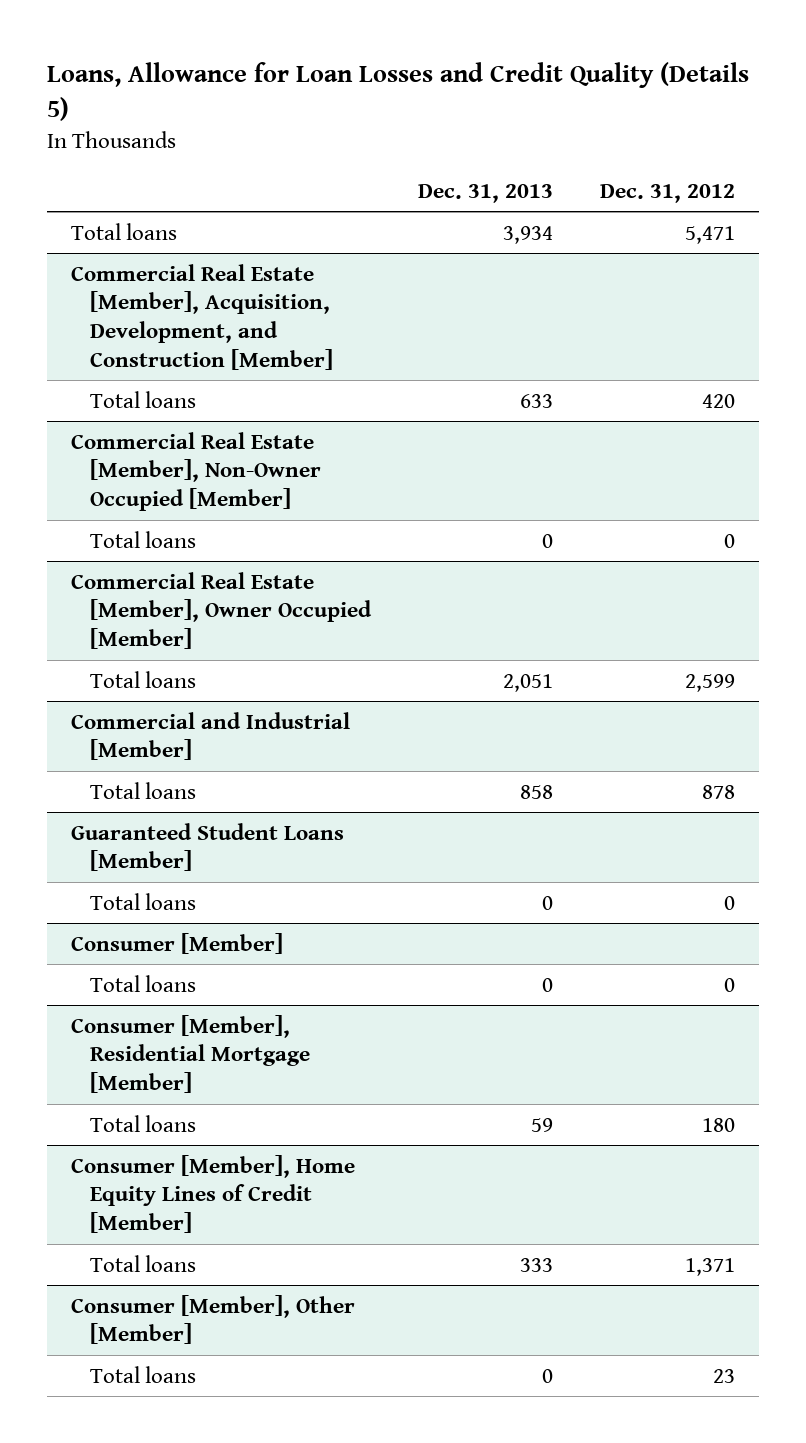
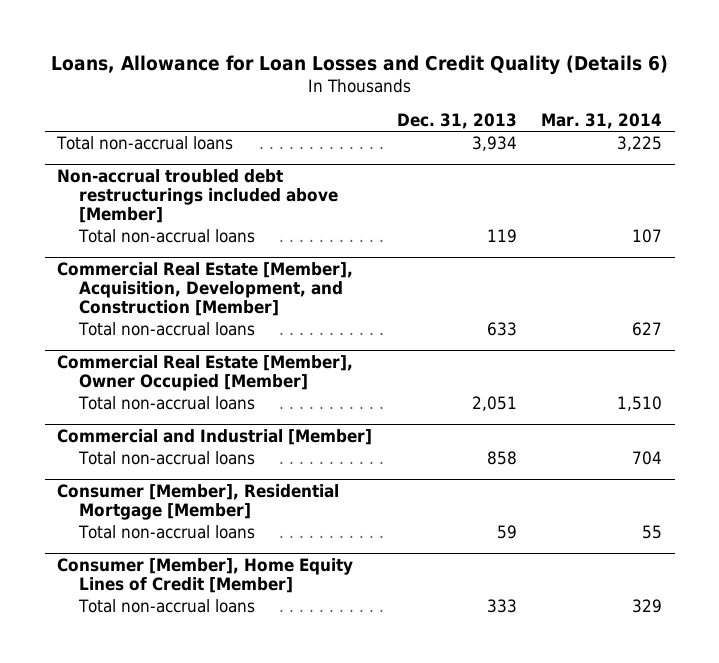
- Loans, Allowance for Loan Losses and Credit Quality (Details 5)
+ Loans, Allowance for Loan Losses and Credit Quality (Details 6)
- | Dec. 31, 2013 | Dec. 31, 2012
+ | Dec. 31, 2013 | Mar. 31, 2014
- Total loans | 3,934 | 5,471
+ Total non-accrual loans | 3,934 | 3,225
+ Non-accrual troubled debt restructurings included above [Member]
+ Total non-accrual loans | 119 | 107
@ Commercial Real Estate [Member], Acquisition, Development, and Construction [Member]
- Total loans | 633 | 420
- Commercial Real Estate [Member], Non-Owner Occupied [Member]
- Total loans | 0 | 0
@ Commercial Real Estate [Member], Acquisition, Development, and Construction [Member]
+ Total non-accrual loans | 633 | 627
@ Commercial Real Estate [Member], Owner Occupied [Member]
- Total loans | 2,051 | 2,599
+ Total non-accrual loans | 2,051 | 1,510
@ Commercial and Industrial [Member]
- Total loans | 858 | 878
- Guaranteed Student Loans [Member]
- Total loans | 0 | 0
- Consumer [Member]
- Total loans | 0 | 0
@ Commercial and Industrial [Member]
+ Total non-accrual loans | 858 | 704
@ Consumer [Member], Residential Mortgage [Member]
- Total loans | 59 | 180
+ Total non-accrual loans | 59 | 55
@ Consumer [Member], Home Equity Lines of Credit [Member]
- Total loans | 333 | 1,371
- Consumer [Member], Other [Member]
- Total loans | 0 | 23
@ Consumer [Member], Home Equity Lines of Credit [Member]
+ Total non-accrual loans | 333 | 329

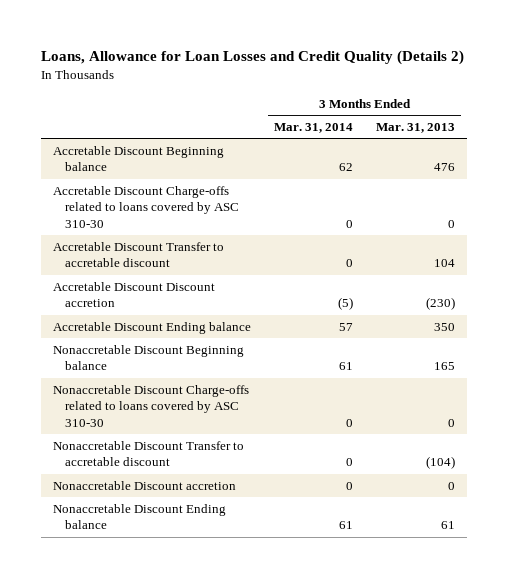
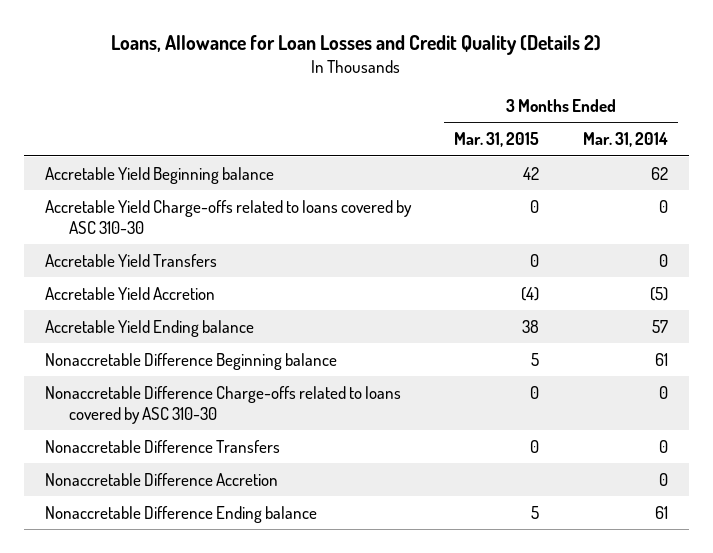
- | 3 Months Ended Mar. 31, 2014 | 3 Months Ended Mar. 31, 2013
+ | 3 Months Ended Mar. 31, 2015 | 3 Months Ended Mar. 31, 2014
- Accretable Discount Beginning balance | 62 | 476
- Accretable Discount Charge-offs related to loans covered by ASC 310-30 | 0 | 0
- Accretable Discount Transfer to accretable discount | 0 | 104
- Accretable Discount Discount accretion | (5) | (230)
- Accretable Discount Ending balance | 57 | 350
- Nonaccretable Discount Beginning balance | 61 | 165
- Nonaccretable Discount Charge-offs related to loans covered by ASC 310-30 | 0 | 0
- Nonaccretable Discount Transfer to accretable discount | 0 | (104)
- Nonaccretable Discount accretion | 0 | 0
- Nonaccretable Discount Ending balance | 61 | 61
+ Accretable Yield Beginning balance | 42 | 62
+ Accretable Yield Charge-offs related to loans covered by ASC 310-30 | 0 | 0
+ Accretable Yield Transfers | 0 | 0
+ Accretable Yield Accretion | (4) | (5)
+ Accretable Yield Ending balance | 38 | 57
+ Nonaccretable Difference Beginning balance | 5 | 61
+ Nonaccretable Difference Charge-offs related to loans covered by ASC 310-30 | 0 | 0
+ Nonaccretable Difference Transfers | 0 | 0
+ Nonaccretable Difference Accretion | | 0
+ Nonaccretable Difference Ending balance | 5 | 61

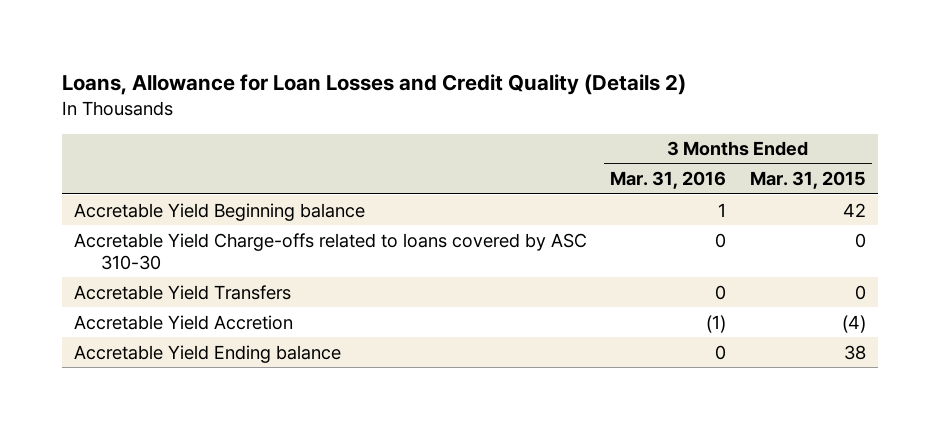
- | 3 Months Ended Mar. 31, 2015 | 3 Months Ended Mar. 31, 2014
+ | 3 Months Ended Mar. 31, 2016 | 3 Months Ended Mar. 31, 2015
- Nonaccretable Difference Beginning balance | 5 | 61
- Nonaccretable Difference Charge-offs related to loans covered by ASC 310-30 | 0 | 0
- Nonaccretable Difference Transfers | 0 | 0
- Nonaccretable Difference Accretion | | 0
- Nonaccretable Difference Ending balance | 5 | 61

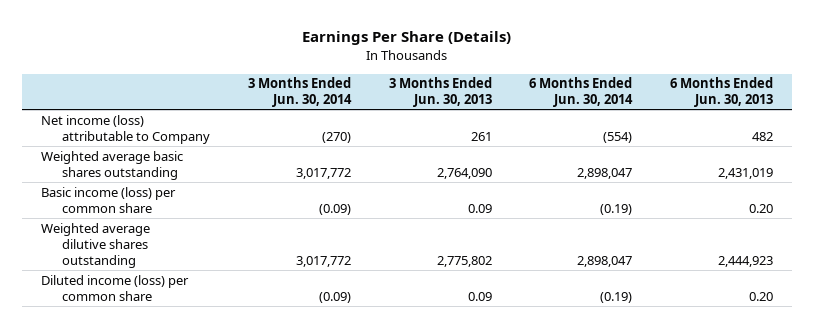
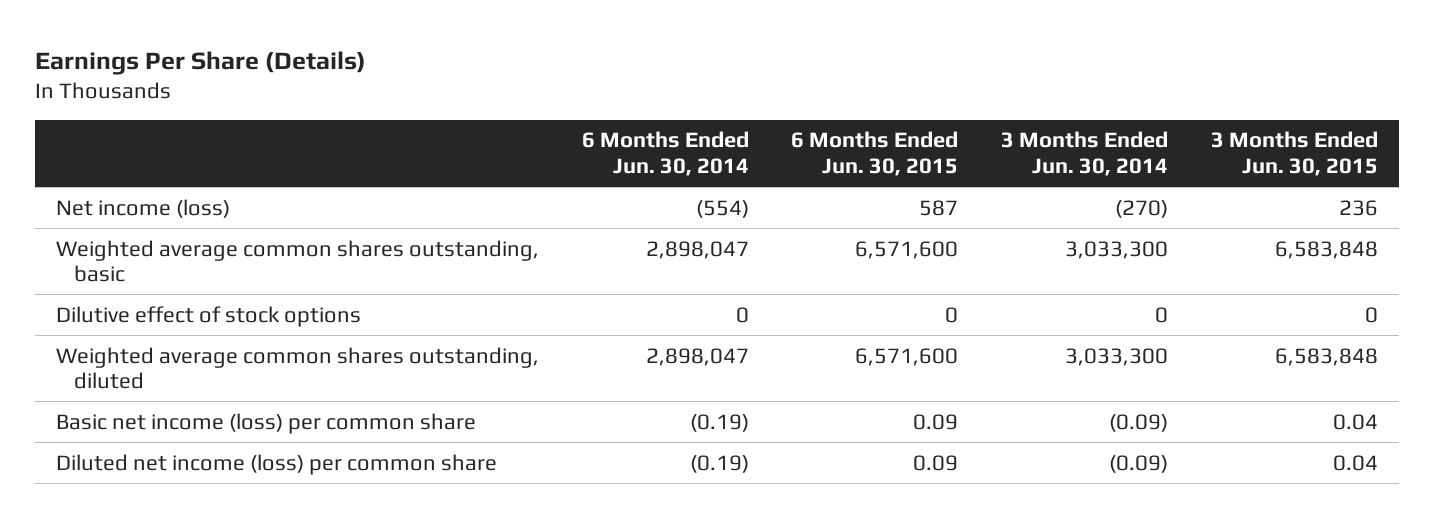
- | 3 Months Ended Jun. 30, 2014 | 3 Months Ended Jun. 30, 2013 | 6 Months Ended Jun. 30, 2014 | 6 Months Ended Jun. 30, 2013
+ | 6 Months Ended Jun. 30, 2014 | 6 Months Ended Jun. 30, 2015 | 3 Months Ended Jun. 30, 2014 | 3 Months Ended Jun. 30, 2015
- Net income (loss) attributable to Company | (270) | 261 | (554) | 482
- Weighted average basic shares outstanding | 3,017,772 | 2,764,090 | 2,898,047 | 2,431,019
- Basic income (loss) per common share | (0.09) | 0.09 | (0.19) | 0.20
- Weighted average dilutive shares outstanding | 3,017,772 | 2,775,802 | 2,898,047 | 2,444,923
- Diluted income (loss) per common share | (0.09) | 0.09 | (0.19) | 0.20
+ Net income (loss) | (554) | 587 | (270) | 236
+ Weighted average common shares outstanding, basic | 2,898,047 | 6,571,600 | 3,033,300 | 6,583,848
+ Dilutive effect of stock options | 0 | 0 | 0 | 0
+ Weighted average common shares outstanding, diluted | 2,898,047 | 6,571,600 | 3,033,300 | 6,583,848
+ Basic net income (loss) per common share | (0.19) | 0.09 | (0.09) | 0.04
+ Diluted net income (loss) per common share | (0.19) | 0.09 | (0.09) | 0.04

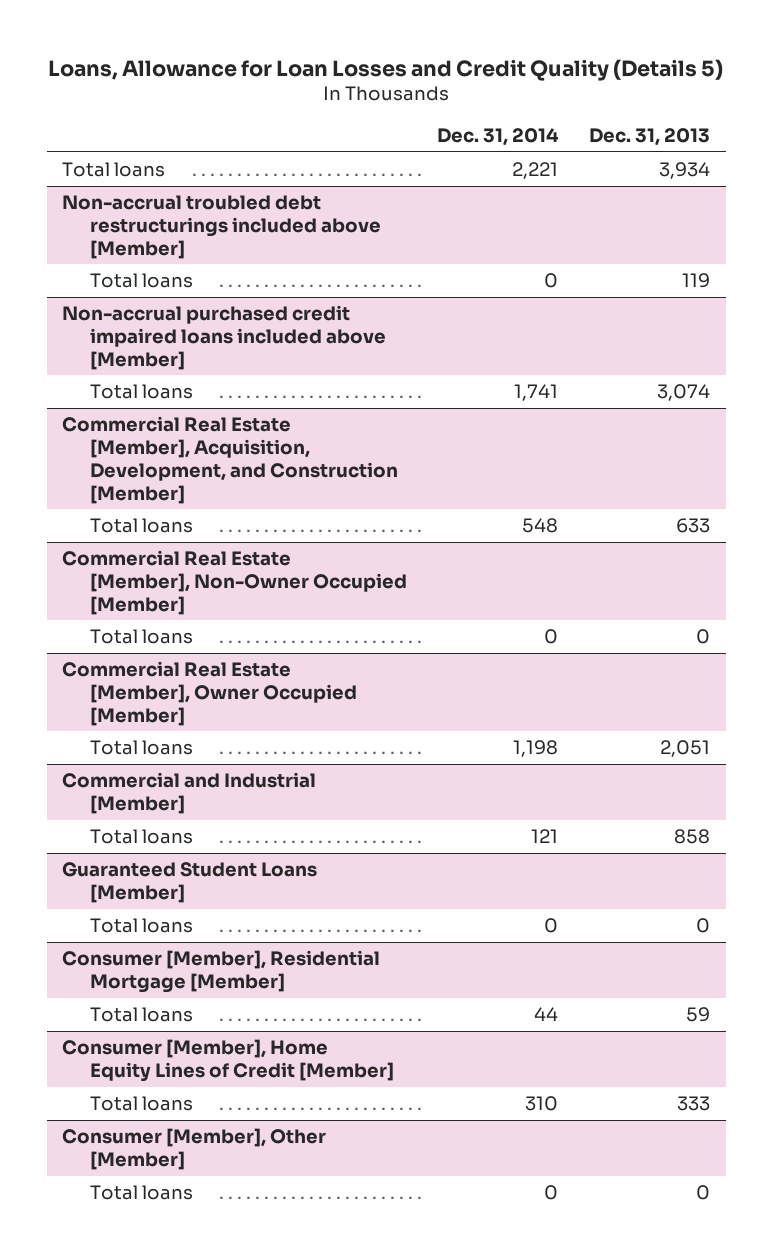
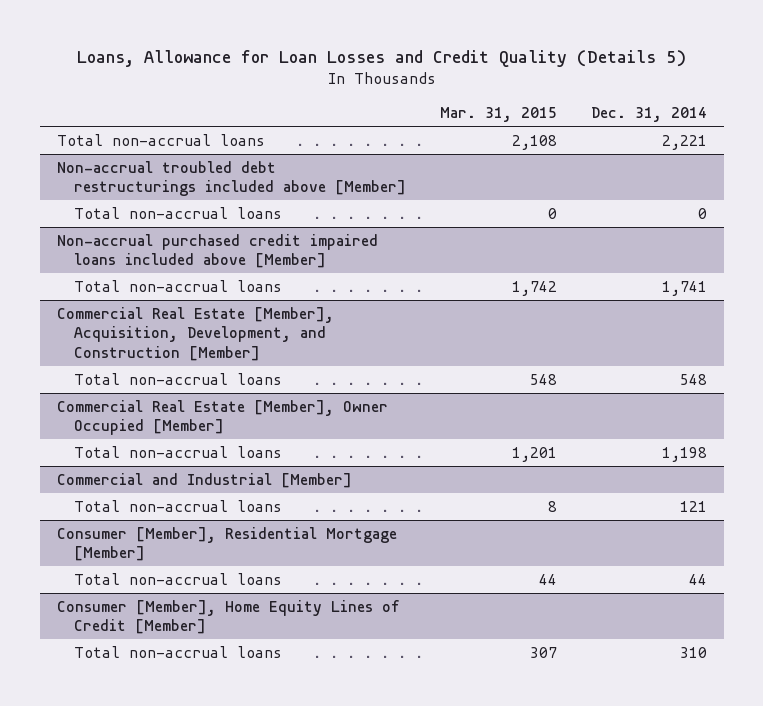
- | Dec. 31, 2014 | Dec. 31, 2013
+ | Mar. 31, 2015 | Dec. 31, 2014
- Total loans | 2,221 | 3,934
+ Total non-accrual loans | 2,108 | 2,221
@ Non-accrual troubled debt restructurings included above [Member]
- Total loans | 0 | 119
+ Total non-accrual loans | 0 | 0
@ Non-accrual purchased credit impaired loans included above [Member]
- Total loans | 1,741 | 3,074
+ Total non-accrual loans | 1,742 | 1,741
@ Commercial Real Estate [Member], Acquisition, Development, and Construction [Member]
- Total loans | 548 | 633
- Commercial Real Estate [Member], Non-Owner Occupied [Member]
- Total loans | 0 | 0
@ Commercial Real Estate [Member], Acquisition, Development, and Construction [Member]
+ Total non-accrual loans | 548 | 548
@ Commercial Real Estate [Member], Owner Occupied [Member]
- Total loans | 1,198 | 2,051
+ Total non-accrual loans | 1,201 | 1,198
@ Commercial and Industrial [Member]
- Total loans | 121 | 858
- Guaranteed Student Loans [Member]
- Total loans | 0 | 0
@ Commercial and Industrial [Member]
+ Total non-accrual loans | 8 | 121
@ Consumer [Member], Residential Mortgage [Member]
- Total loans | 44 | 59
+ Total non-accrual loans | 44 | 44
@ Consumer [Member], Home Equity Lines of Credit [Member]
- Total loans | 310 | 333
- Consumer [Member], Other [Member]
- Total loans | 0 | 0
@ Consumer [Member], Home Equity Lines of Credit [Member]
+ Total non-accrual loans | 307 | 310

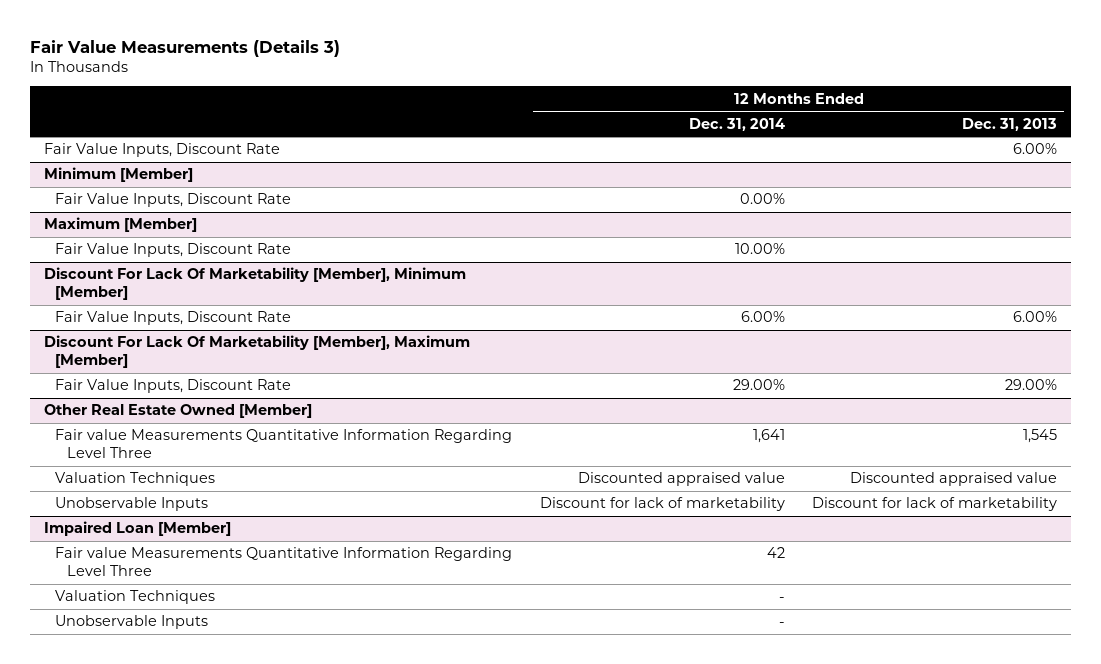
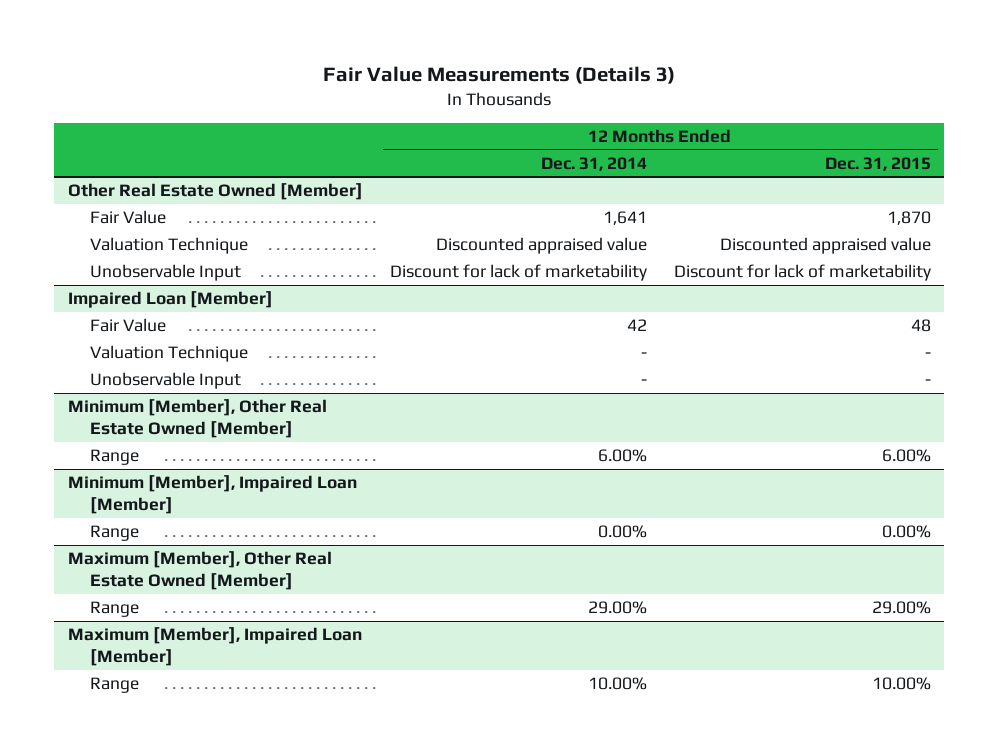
- | 12 Months Ended Dec. 31, 2014 | 12 Months Ended Dec. 31, 2013
+ | 12 Months Ended Dec. 31, 2014 | 12 Months Ended Dec. 31, 2015
- Fair Value Inputs, Discount Rate | | 6.00%
- Minimum [Member]
- Fair Value Inputs, Discount Rate | 0.00% |
- Maximum [Member]
- Fair Value Inputs, Discount Rate | 10.00% |
- Discount For Lack Of Marketability [Member], Minimum [Member]
- Fair Value Inputs, Discount Rate | 6.00% | 6.00%
- Discount For Lack Of Marketability [Member], Maximum [Member]
- Fair Value Inputs, Discount Rate | 29.00% | 29.00%
@ Other Real Estate Owned [Member]
- Fair value Measurements Quantitative Information Regarding Level Three | 1,641 | 1,545
- Valuation Techniques | Discounted appraised value | Discounted appraised value
- Unobservable Inputs | Discount for lack of marketability | Discount for lack of marketability
+ Fair Value | 1,641 | 1,870
+ Valuation Technique | Discounted appraised value | Discounted appraised value
+ Unobservable Input | Discount for lack of marketability | Discount for lack of marketability
@ Impaired Loan [Member]
- Fair value Measurements Quantitative Information Regarding Level Three | 42 |
- Valuation Techniques | - |
- Unobservable Inputs | - |
+ Fair Value | 42 | 48
+ Valuation Technique | - | -
+ Unobservable Input | - | -
+ Minimum [Member], Other Real Estate Owned [Member]
+ Range | 6.00% | 6.00%
+ Minimum [Member], Impaired Loan [Member]
+ Range | 0.00% | 0.00%
+ Maximum [Member], Other Real Estate Owned [Member]
+ Range | 29.00% | 29.00%
+ Maximum [Member], Impaired Loan [Member]
+ Range | 10.00% | 10.00%

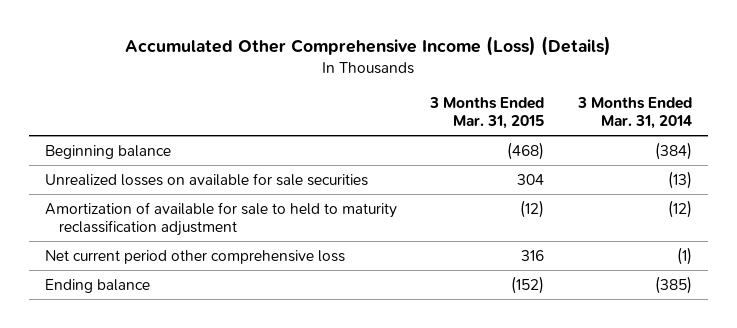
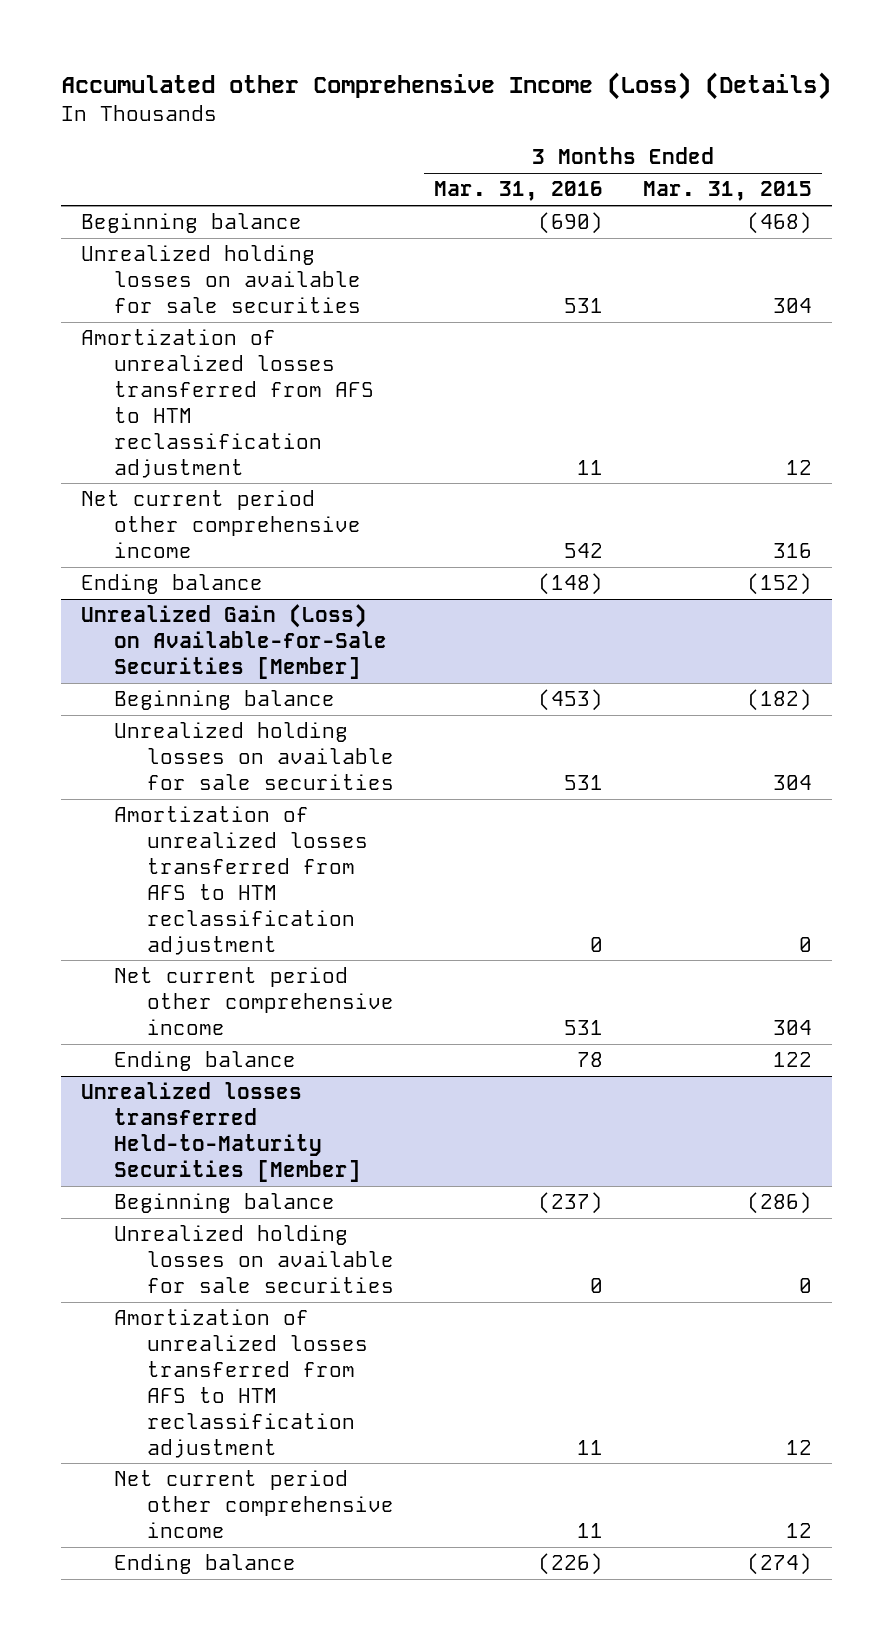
- Accumulated Other Comprehensive Income (Loss) (Details)
+ Accumulated other Comprehensive Income (Loss) (Details)
- | 3 Months Ended Mar. 31, 2015 | 3 Months Ended Mar. 31, 2014
+ | 3 Months Ended Mar. 31, 2016 | 3 Months Ended Mar. 31, 2015
- Unrealized losses on available for sale securities | 304 | (13)
- Amortization of available for sale to held to maturity reclassification adjustment | (12) | (12)
- Net current period other comprehensive loss | 316 | (1)
+ Unrealized holding losses on available for sale securities | 531 | 304
+ Amortization of unrealized losses transferred from AFS to HTM reclassification adjustment | 11 | 12
+ Net current period other comprehensive income | 542 | 316
+ Unrealized Gain (Loss) on Available-for-Sale Securities [Member]
+ Beginning balance | (453) | (182)
+ Unrealized holding losses on available for sale securities | 531 | 304
+ Amortization of unrealized losses transferred from AFS to HTM reclassification adjustment | 0 | 0
+ Net current period other comprehensive income | 531 | 304
+ Ending balance | 78 | 122
+ Unrealized losses transferred Held-to-Maturity Securities [Member]
+ Beginning balance | (237) | (286)
+ Unrealized holding losses on available for sale securities | 0 | 0
+ Amortization of unrealized losses transferred from AFS to HTM reclassification adjustment | 11 | 12
+ Net current period other comprehensive income | 11 | 12
+ Ending balance | (226) | (274)

